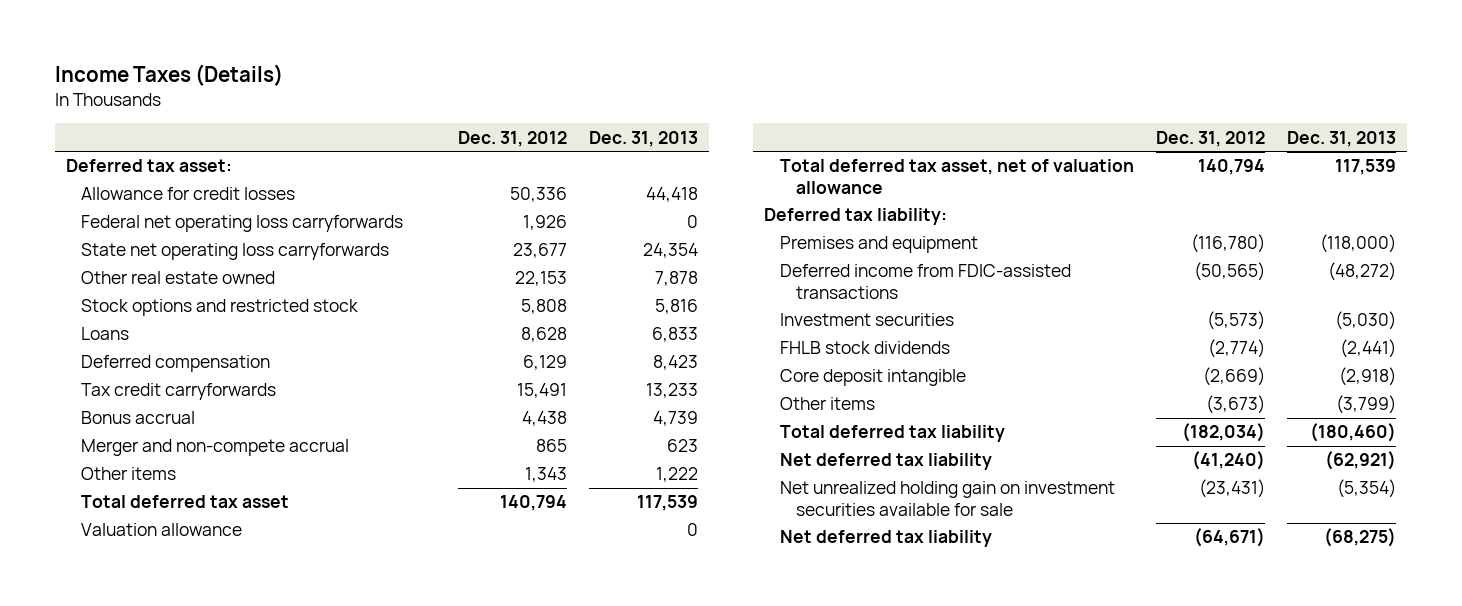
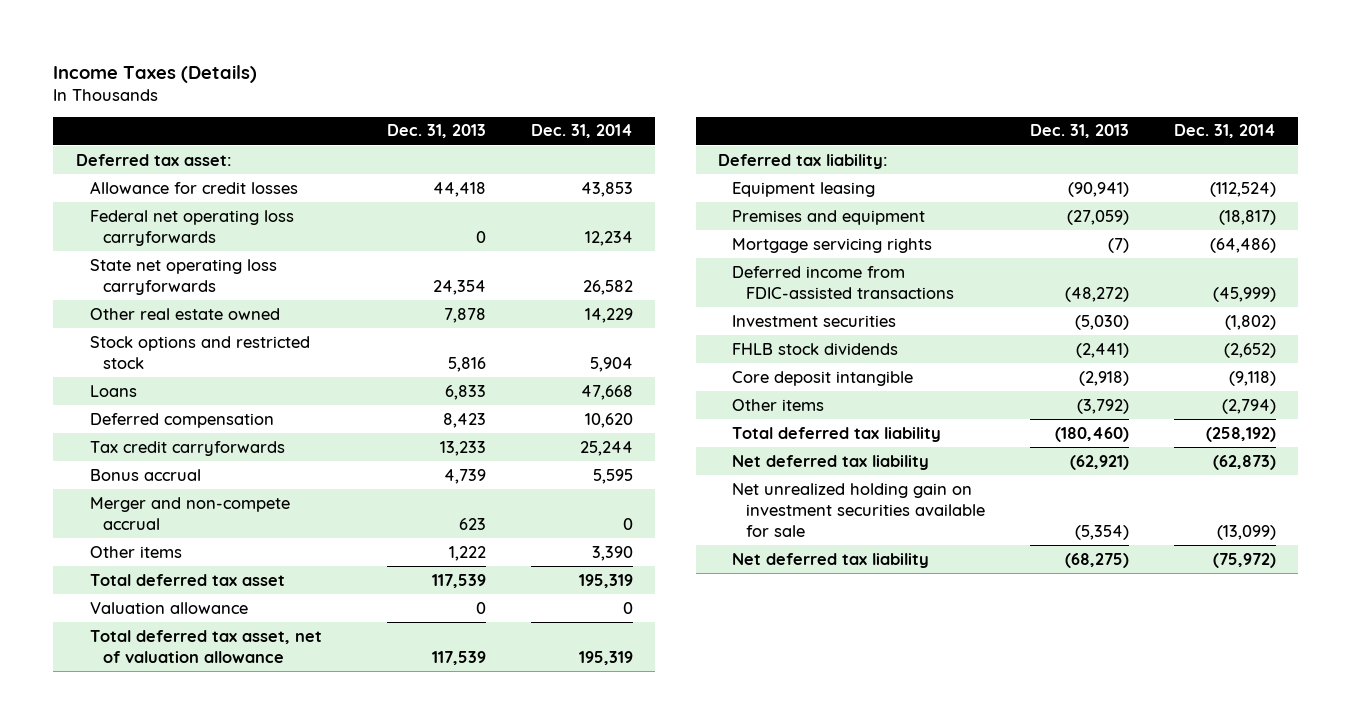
- | Dec. 31, 2012 | Dec. 31, 2013
+ | Dec. 31, 2013 | Dec. 31, 2014
- Premises and equipment | (116,780) | (118,000)
+ Equipment leasing | (90,941) | (112,524)
+ Premises and equipment | (27,059) | (18,817)
+ Mortgage servicing rights | (7) | (64,486)
- Other items | (3,673) | (3,799)
+ Other items | (3,792) | (2,794)

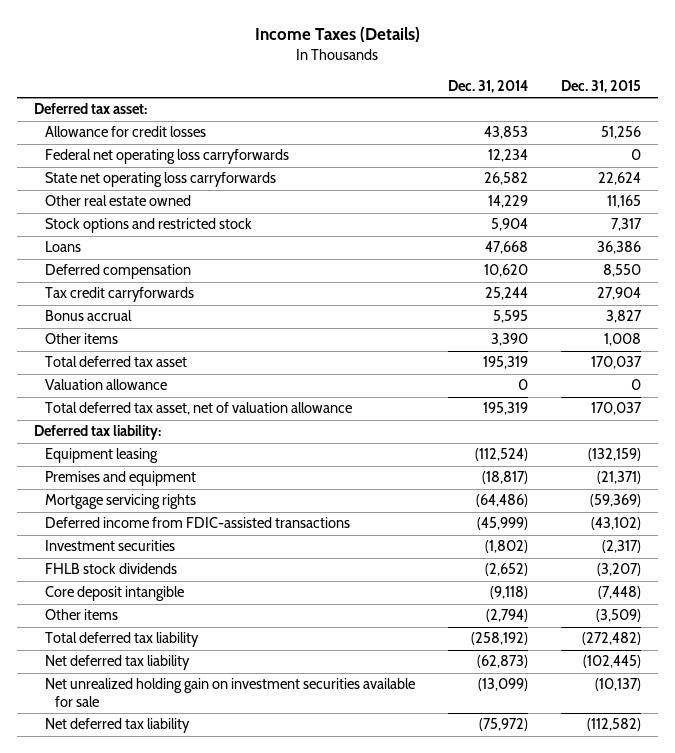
- | Dec. 31, 2013 | Dec. 31, 2014
+ | Dec. 31, 2014 | Dec. 31, 2015
- Merger and non-compete accrual | 623 | 0

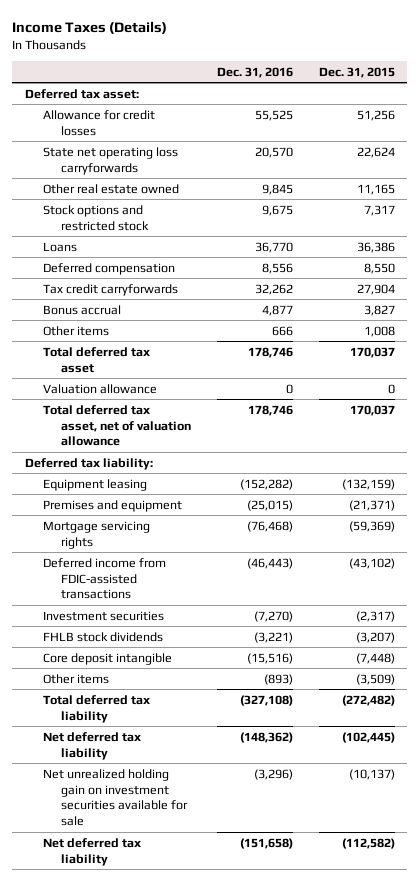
- | Dec. 31, 2014 | Dec. 31, 2015
+ | Dec. 31, 2016 | Dec. 31, 2015
- Federal net operating loss carryforwards | 12,234 | 0

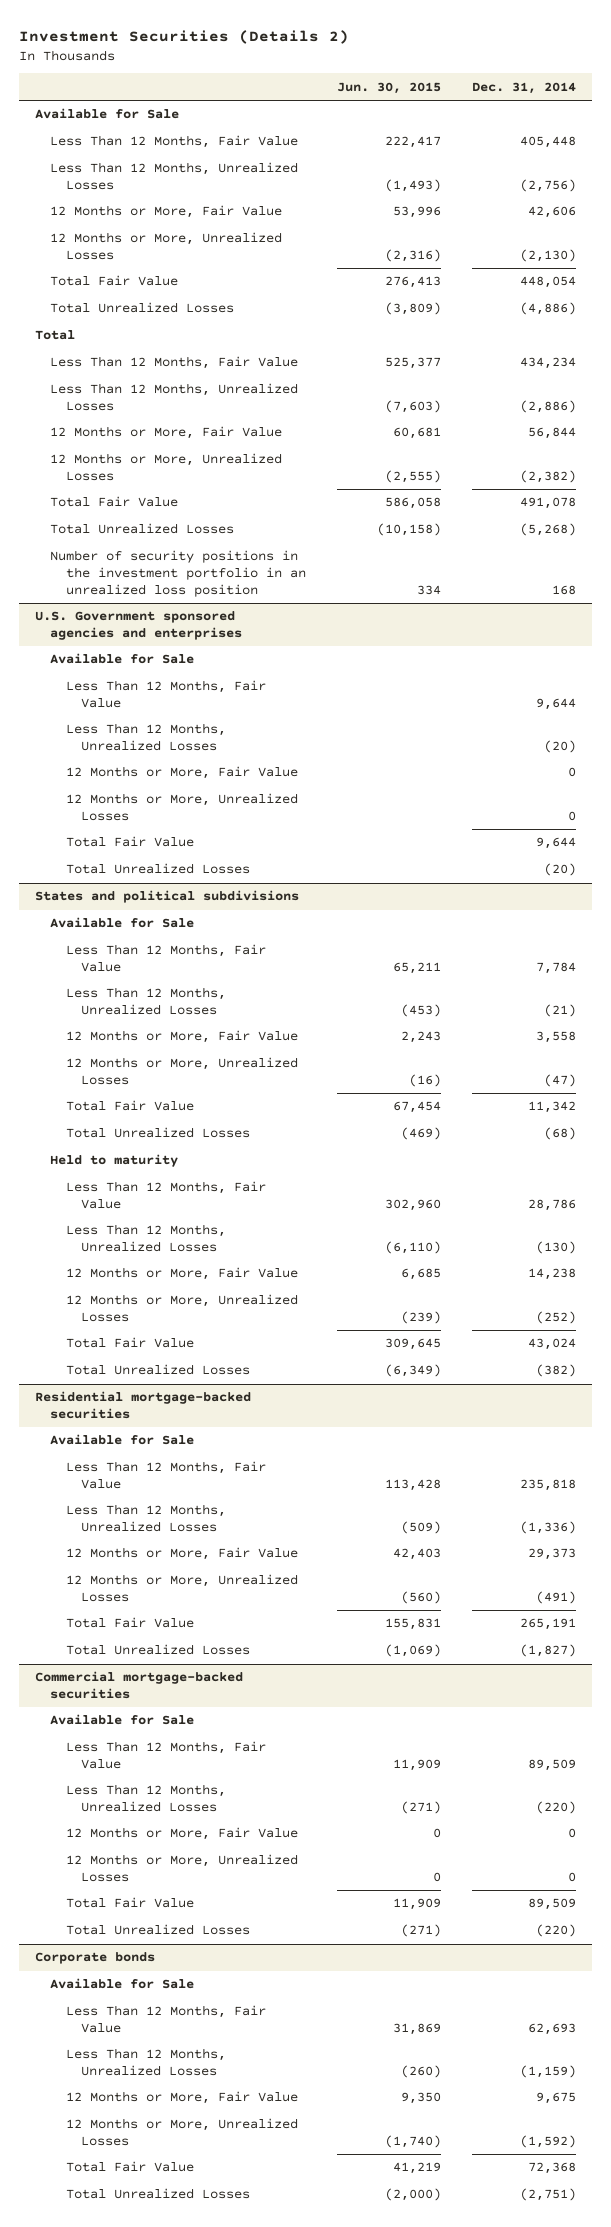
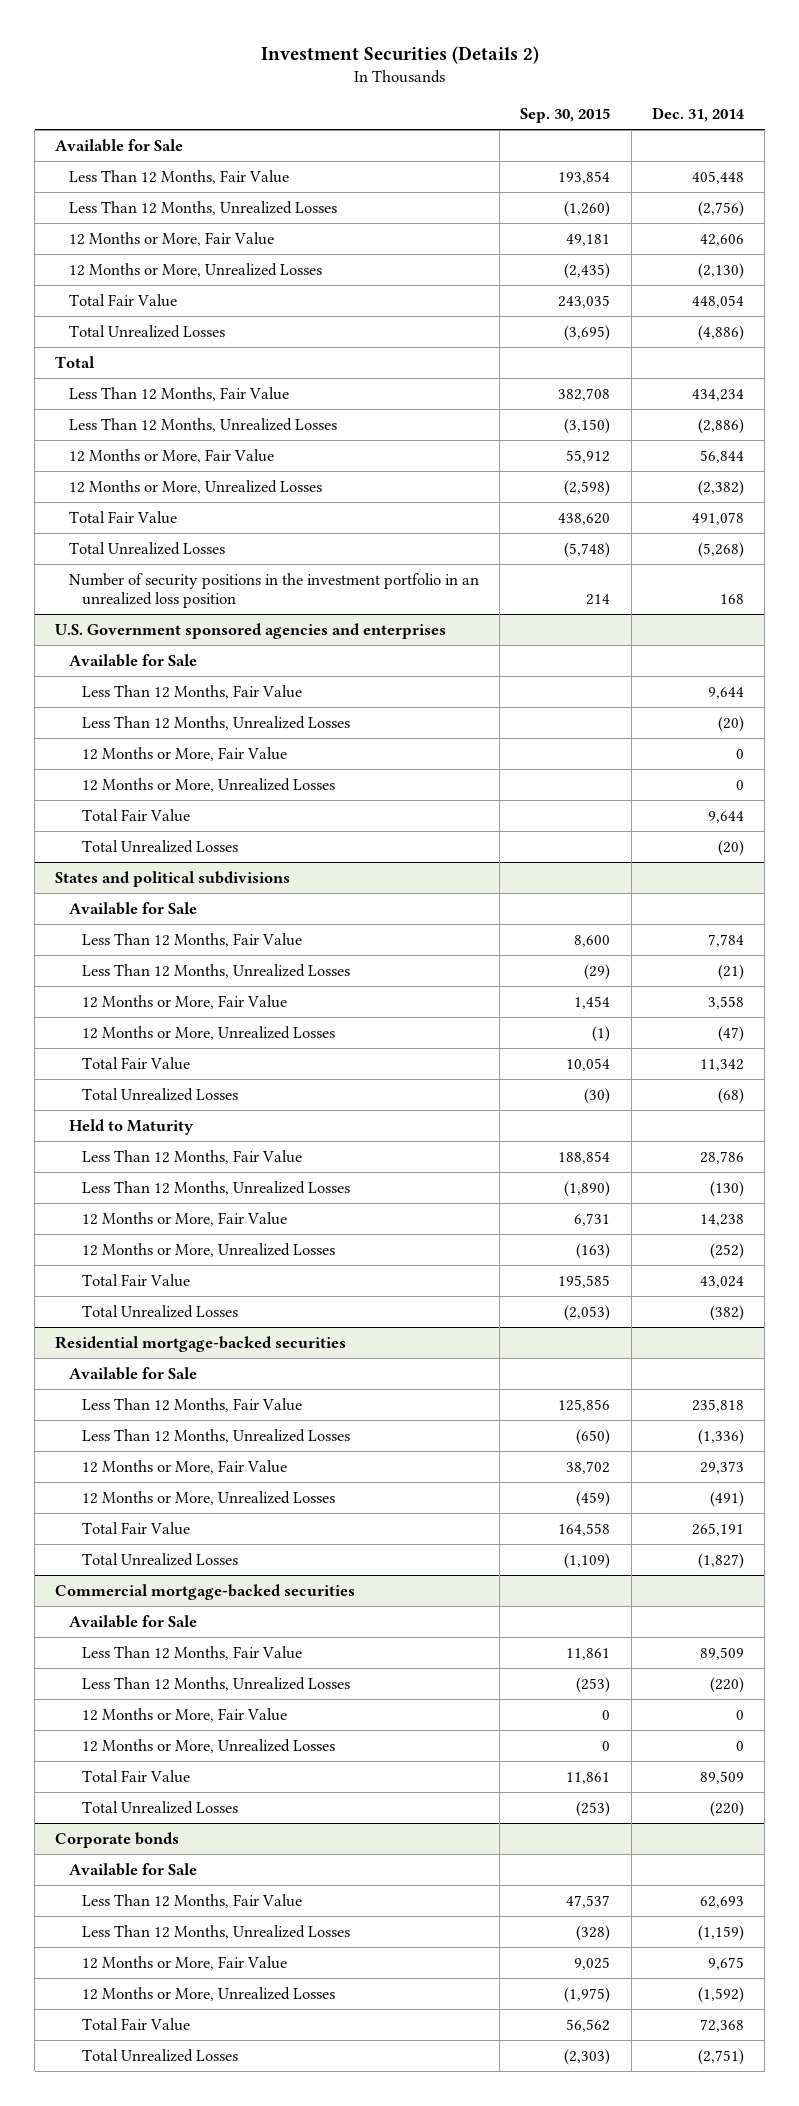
- | Jun. 30, 2015 | Dec. 31, 2014
+ | Sep. 30, 2015 | Dec. 31, 2014
@ States and political subdivisions
- Held to maturity
+ Held to Maturity

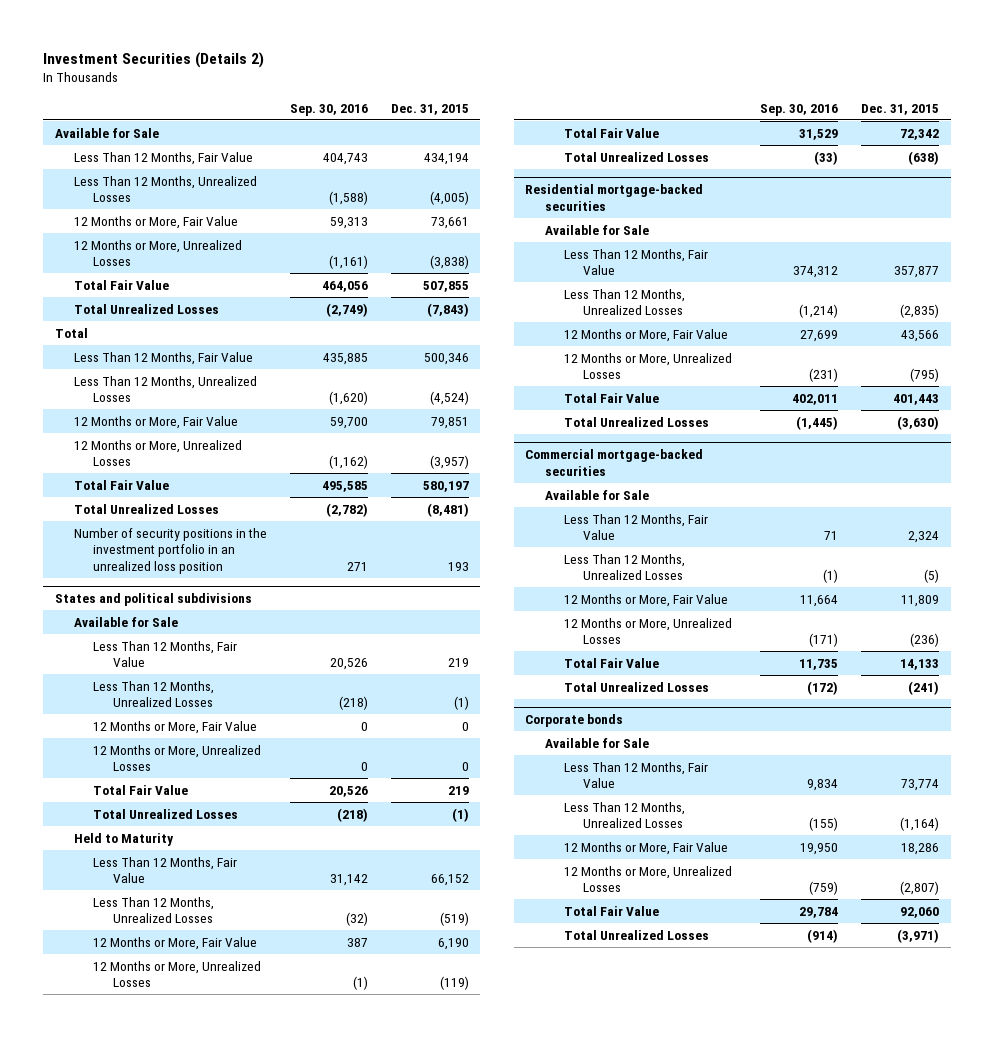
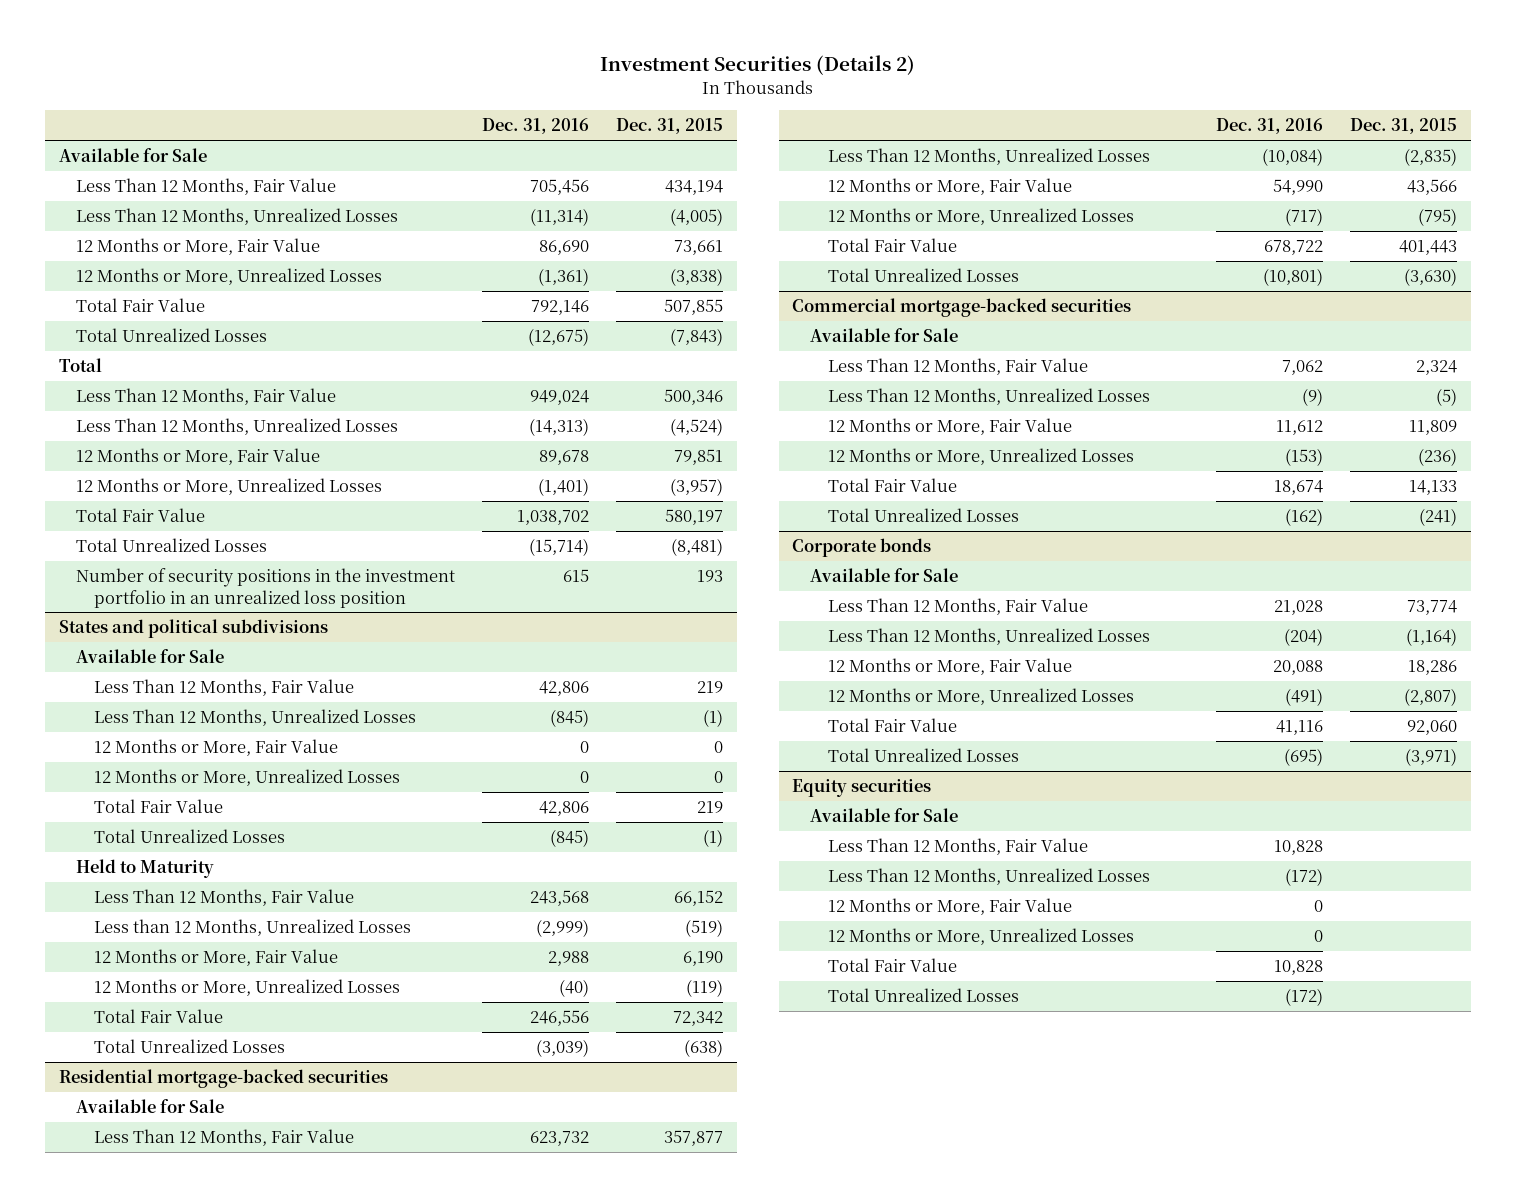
- | Sep. 30, 2016 | Dec. 31, 2015
+ | Dec. 31, 2016 | Dec. 31, 2015
@ States and political subdivisions
- Less Than 12 Months, Unrealized Losses | (32) | (519)
+ Less than 12 Months, Unrealized Losses | (2,999) | (519)
+ Equity securities
+ Available for Sale
+ Less Than 12 Months, Fair Value | 10,828 |
+ Less Than 12 Months, Unrealized Losses | (172) |
+ 12 Months or More, Fair Value | 0 |
+ 12 Months or More, Unrealized Losses | 0 |
+ Total Fair Value | 10,828 |
+ Total Unrealized Losses | (172) |

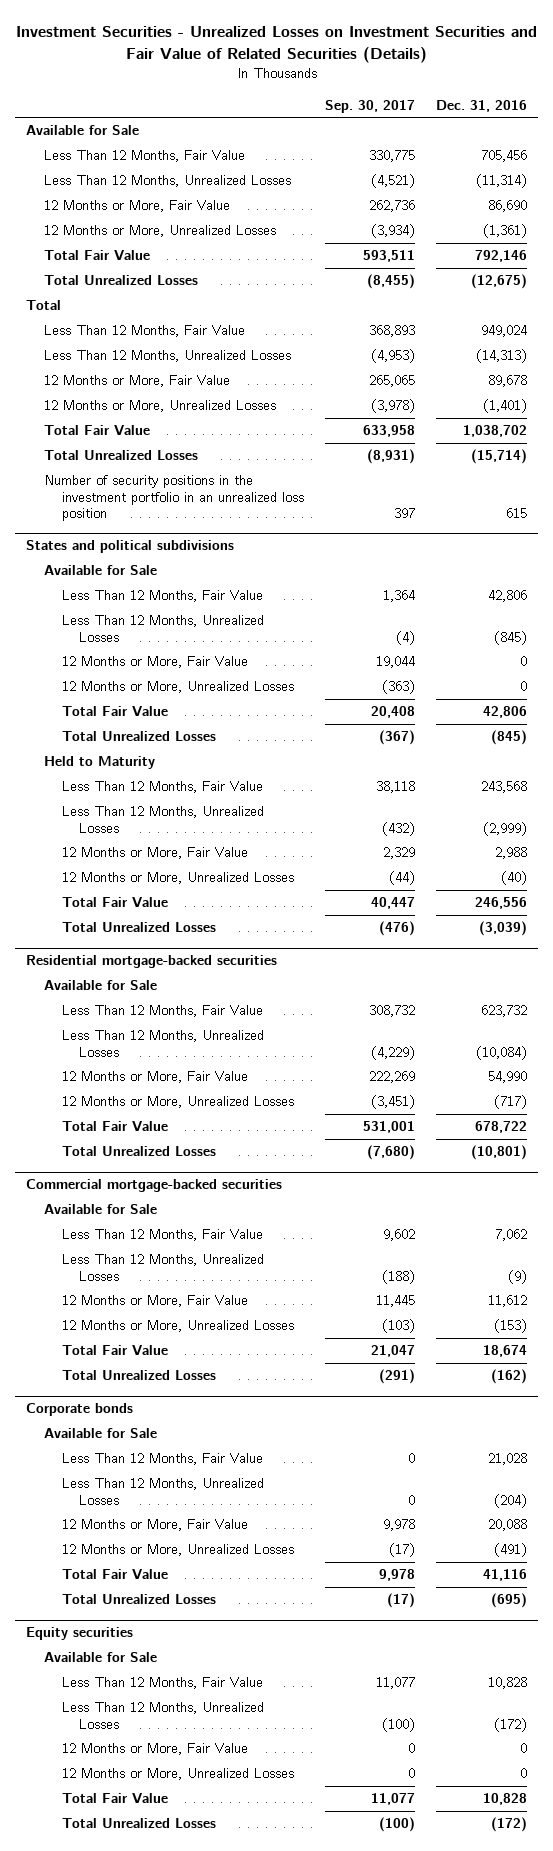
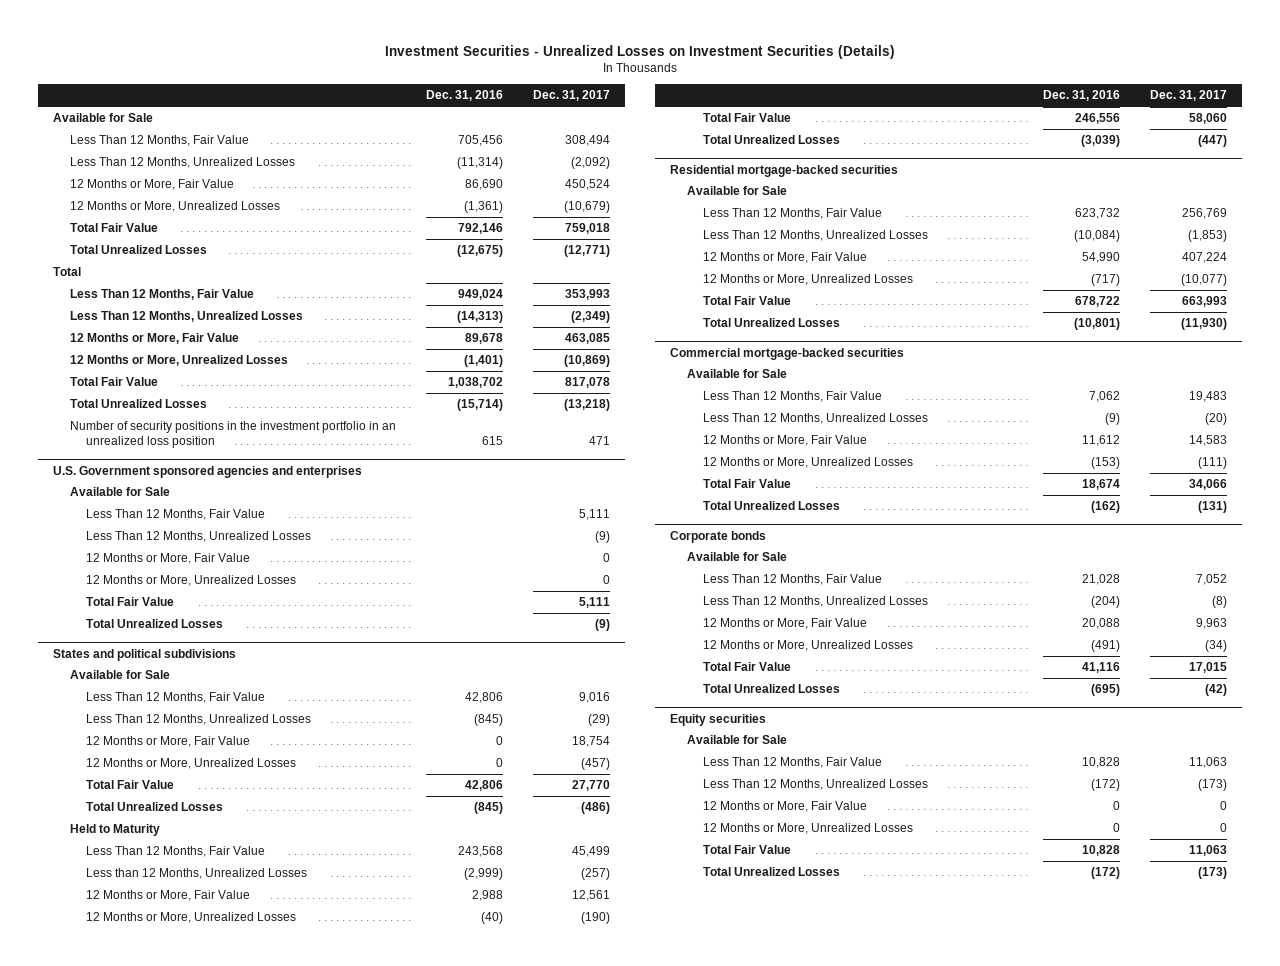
- Investment Securities - Unrealized Losses on Investment Securities and Fair Value of Related Securities (Details)
+ Investment Securities - Unrealized Losses on Investment Securities (Details)
- | Sep. 30, 2017 | Dec. 31, 2016
+ | Dec. 31, 2016 | Dec. 31, 2017
+ U.S. Government sponsored agencies and enterprises
+ Available for Sale
+ Less Than 12 Months, Fair Value | | 5,111
+ Less Than 12 Months, Unrealized Losses | | (9)
+ 12 Months or More, Fair Value | | 0
+ 12 Months or More, Unrealized Losses | | 0
+ Total Fair Value | | 5,111
+ Total Unrealized Losses | | (9)
@ States and political subdivisions
- Less Than 12 Months, Unrealized Losses | (432) | (2,999)
+ Less than 12 Months, Unrealized Losses | (2,999) | (257)

